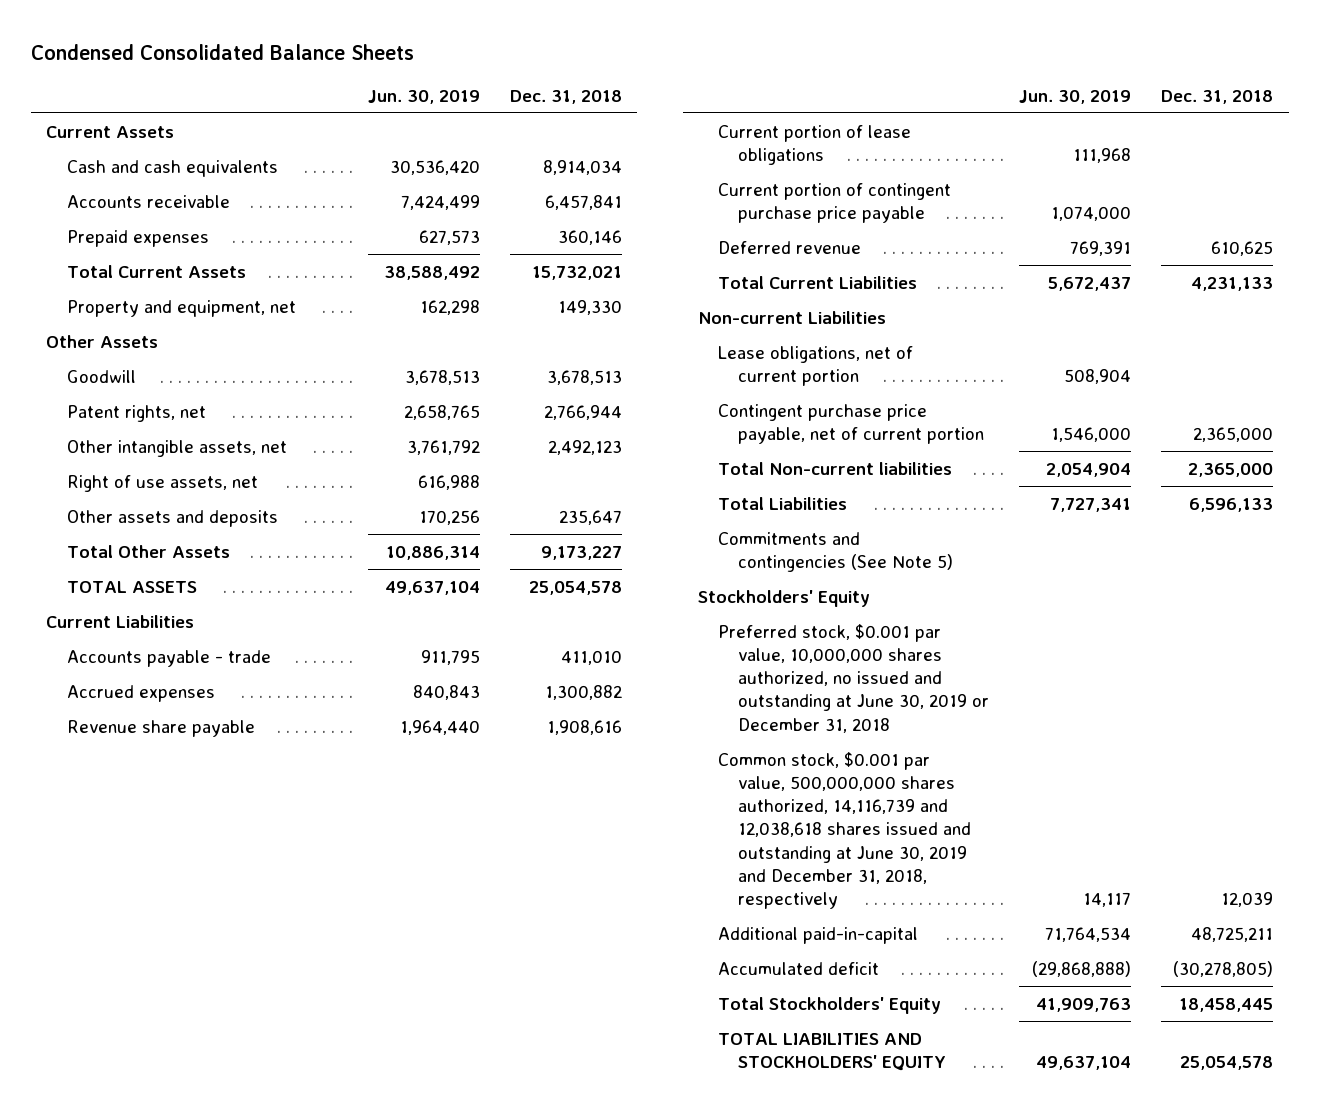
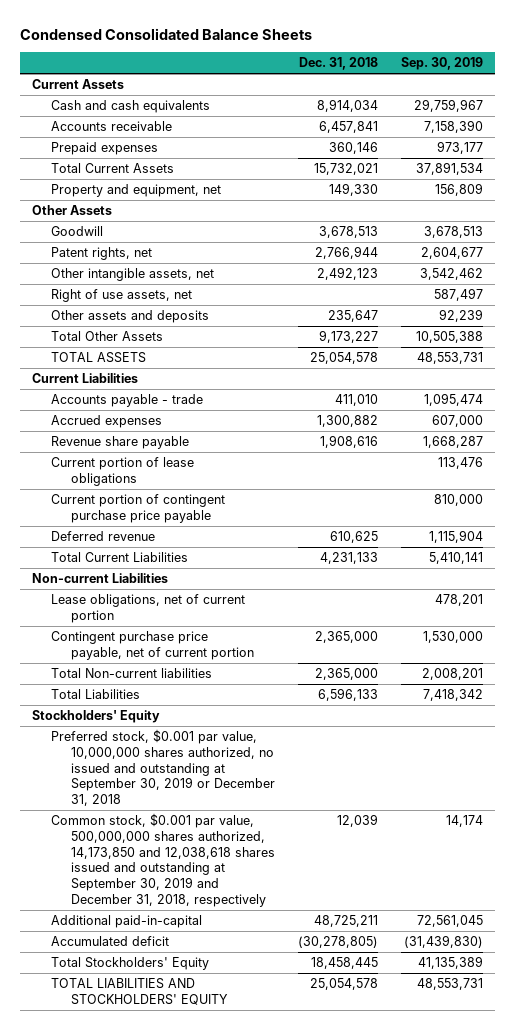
- | Jun. 30, 2019 | Dec. 31, 2018
+ | Dec. 31, 2018 | Sep. 30, 2019
- Commitments and contingencies (See Note 5)
- Preferred stock, $0.001 par value, 10,000,000 shares authorized, no issued and outstanding at June 30, 2019 or December 31, 2018
- Common stock, $0.001 par value, 500,000,000 shares authorized, 14,116,739 and 12,038,618 shares issued and outstanding at June 30, 2019 and December 31, 2018, respectively | 14,117 | 12,039
+ Preferred stock, $0.001 par value, 10,000,000 shares authorized, no issued and outstanding at September 30, 2019 or December 31, 2018
+ Common stock, $0.001 par value, 500,000,000 shares authorized, 14,173,850 and 12,038,618 shares issued and outstanding at September 30, 2019 and December 31, 2018, respectively | 12,039 | 14,174

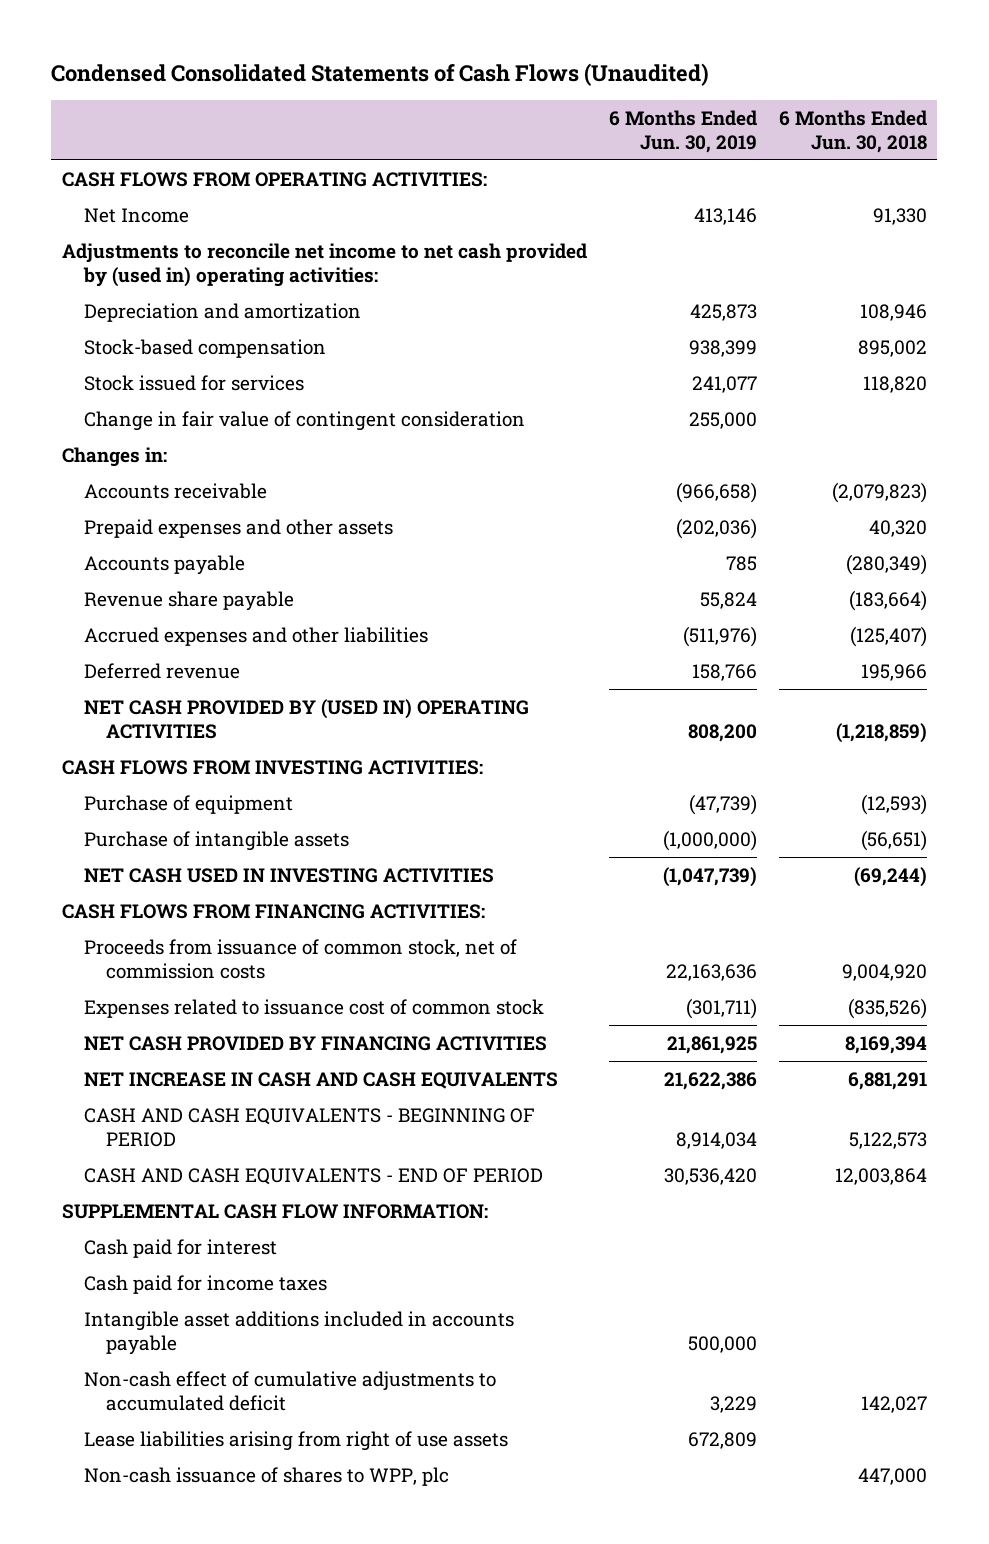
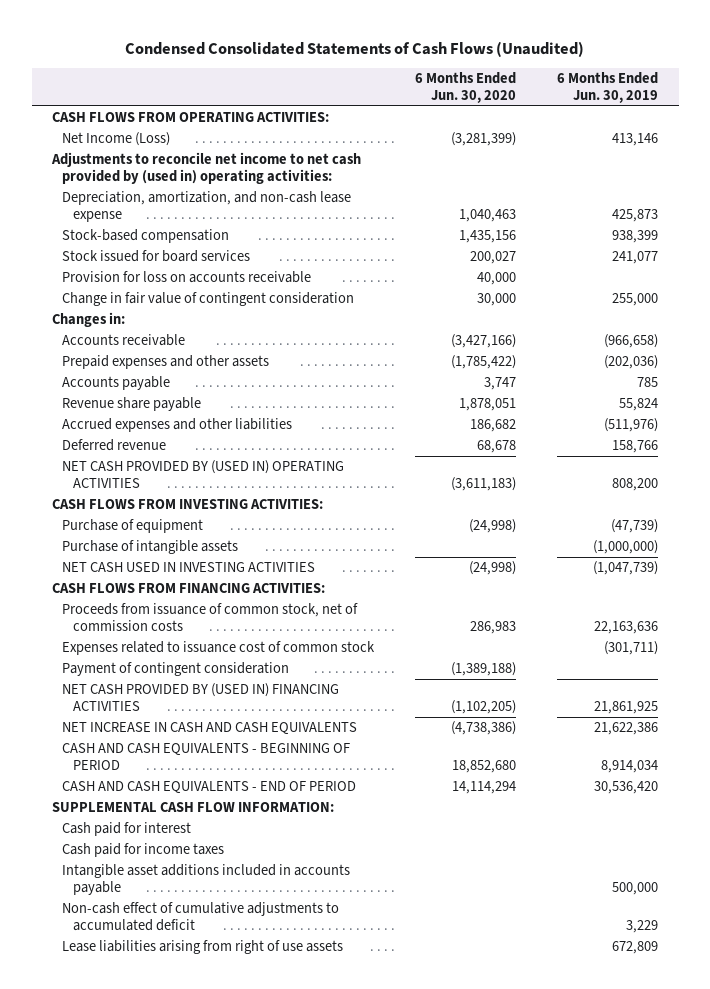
- | 6 Months Ended Jun. 30, 2019 | 6 Months Ended Jun. 30, 2018
+ | 6 Months Ended Jun. 30, 2020 | 6 Months Ended Jun. 30, 2019
- Net Income | 413,146 | 91,330
+ Net Income (Loss) | (3,281,399) | 413,146
- Depreciation and amortization | 425,873 | 108,946
+ Depreciation, amortization, and non-cash lease expense | 1,040,463 | 425,873
- Stock issued for services | 241,077 | 118,820
+ Stock issued for board services | 200,027 | 241,077
+ Provision for loss on accounts receivable | 40,000 |
- NET CASH PROVIDED BY FINANCING ACTIVITIES | 21,861,925 | 8,169,394
+ Payment of contingent consideration | (1,389,188) |
+ NET CASH PROVIDED BY (USED IN) FINANCING ACTIVITIES | (1,102,205) | 21,861,925
- Non-cash issuance of shares to WPP, plc | | 447,000

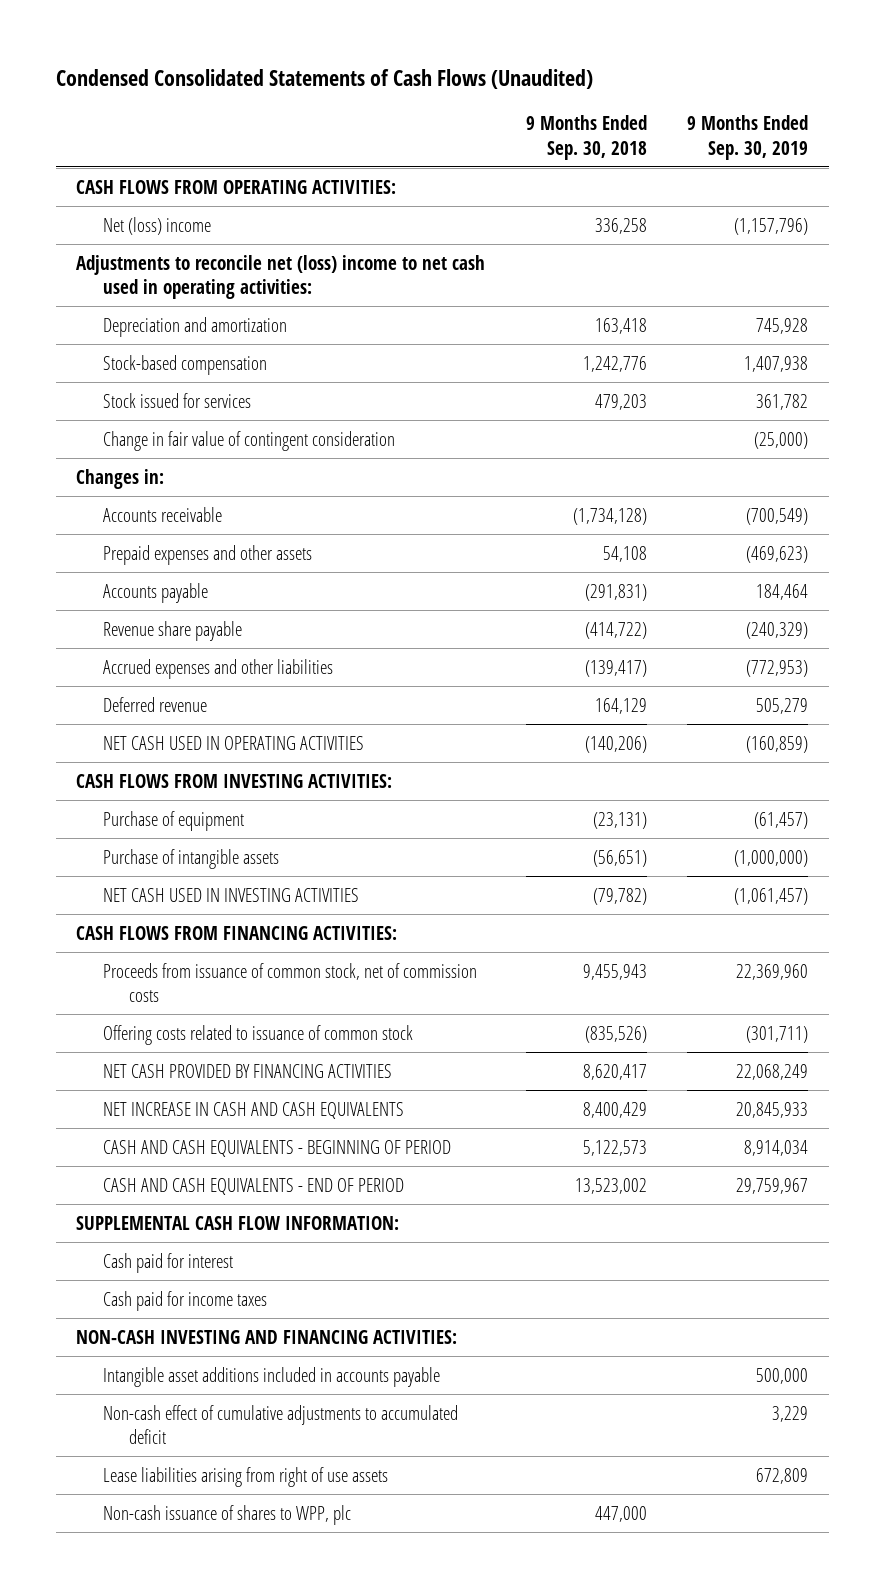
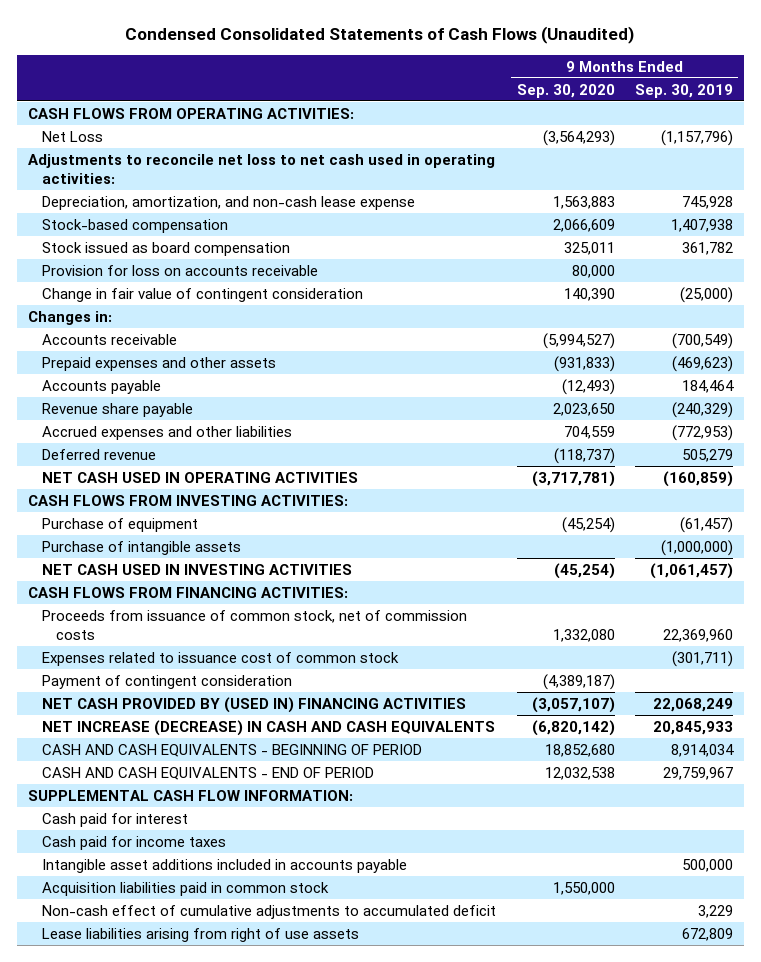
- | 9 Months Ended Sep. 30, 2018 | 9 Months Ended Sep. 30, 2019
+ | 9 Months Ended Sep. 30, 2020 | 9 Months Ended Sep. 30, 2019
- Net (loss) income | 336,258 | (1,157,796)
- Adjustments to reconcile net (loss) income to net cash used in operating activities:
- Depreciation and amortization | 163,418 | 745,928
+ Net Loss | (3,564,293) | (1,157,796)
+ Adjustments to reconcile net loss to net cash used in operating activities:
+ Depreciation, amortization, and non-cash lease expense | 1,563,883 | 745,928
- Stock issued for services | 479,203 | 361,782
+ Stock issued as board compensation | 325,011 | 361,782
+ Provision for loss on accounts receivable | 80,000 |
- Offering costs related to issuance of common stock | (835,526) | (301,711)
- NET CASH PROVIDED BY FINANCING ACTIVITIES | 8,620,417 | 22,068,249
- NET INCREASE IN CASH AND CASH EQUIVALENTS | 8,400,429 | 20,845,933
+ Expenses related to issuance cost of common stock | | (301,711)
+ Payment of contingent consideration | (4,389,187) |
+ NET CASH PROVIDED BY (USED IN) FINANCING ACTIVITIES | (3,057,107) | 22,068,249
+ NET INCREASE (DECREASE) IN CASH AND CASH EQUIVALENTS | (6,820,142) | 20,845,933
- NON-CASH INVESTING AND FINANCING ACTIVITIES:
+ Acquisition liabilities paid in common stock | 1,550,000 |
- Non-cash issuance of shares to WPP, plc | 447,000 |

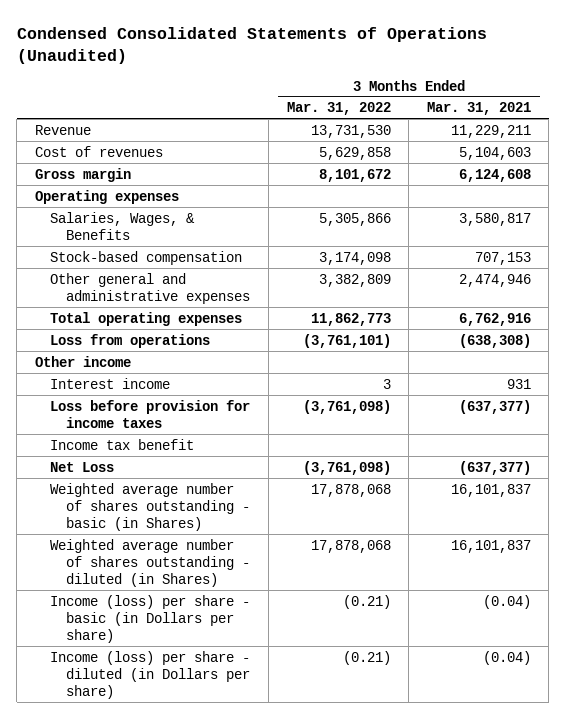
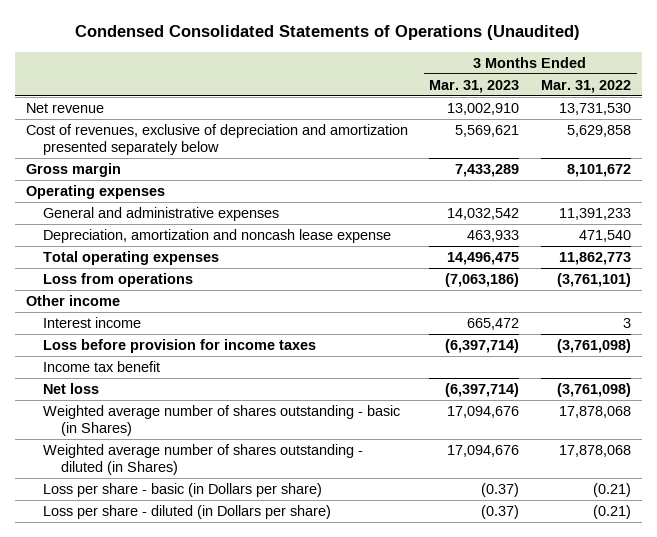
- | 3 Months Ended Mar. 31, 2022 | 3 Months Ended Mar. 31, 2021
+ | 3 Months Ended Mar. 31, 2023 | 3 Months Ended Mar. 31, 2022
- Revenue | 13,731,530 | 11,229,211
- Cost of revenues | 5,629,858 | 5,104,603
+ Net revenue | 13,002,910 | 13,731,530
+ Cost of revenues, exclusive of depreciation and amortization presented separately below | 5,569,621 | 5,629,858
- Salaries, Wages, & Benefits | 5,305,866 | 3,580,817
- Stock-based compensation | 3,174,098 | 707,153
- Other general and administrative expenses | 3,382,809 | 2,474,946
+ General and administrative expenses | 14,032,542 | 11,391,233
+ Depreciation, amortization and noncash lease expense | 463,933 | 471,540
- Net Loss | (3,761,098) | (637,377)
+ Net loss | (6,397,714) | (3,761,098)
- Income (loss) per share - basic (in Dollars per share) | (0.21) | (0.04)
- Income (loss) per share - diluted (in Dollars per share) | (0.21) | (0.04)
+ Loss per share - basic (in Dollars per share) | (0.37) | (0.21)
+ Loss per share - diluted (in Dollars per share) | (0.37) | (0.21)

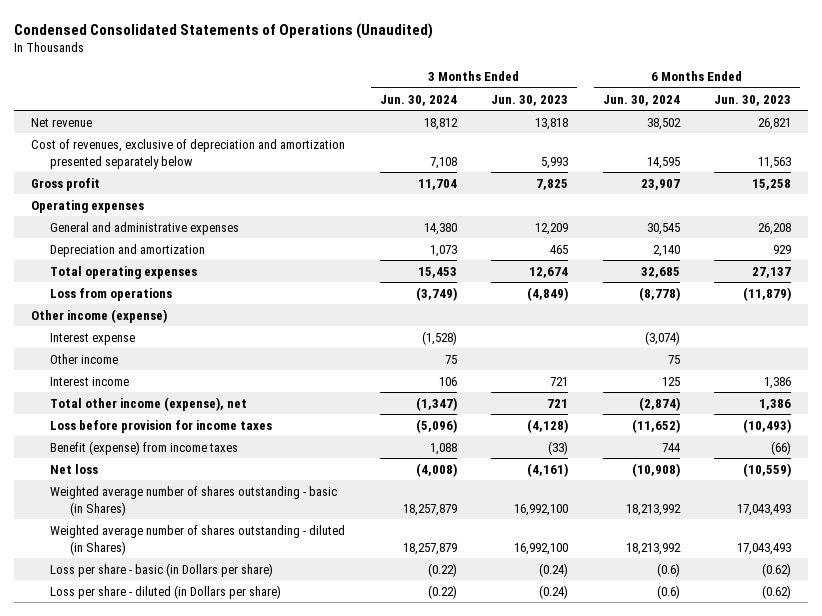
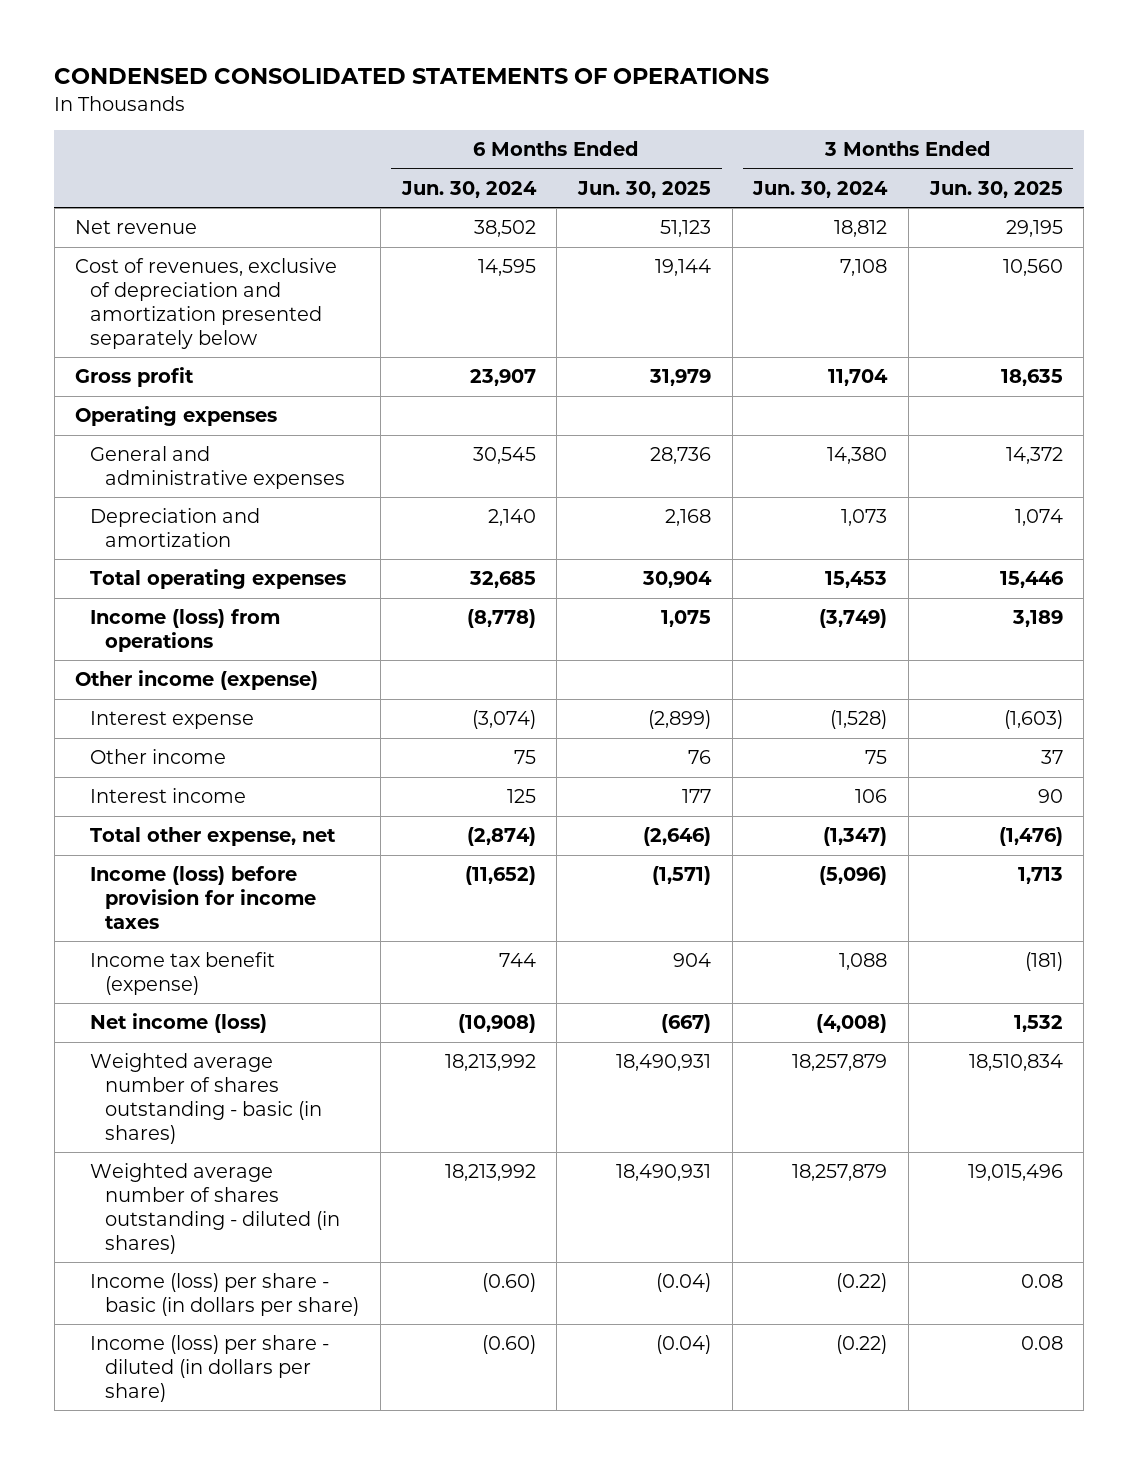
- Condensed Consolidated Statements of Operations (Unaudited)
+ CONDENSED CONSOLIDATED STATEMENTS OF OPERATIONS
- | 3 Months Ended Jun. 30, 2024 | 3 Months Ended Jun. 30, 2023 | 6 Months Ended Jun. 30, 2024 | 6 Months Ended Jun. 30, 2023
+ | 6 Months Ended Jun. 30, 2024 | 6 Months Ended Jun. 30, 2025 | 3 Months Ended Jun. 30, 2024 | 3 Months Ended Jun. 30, 2025
- Loss from operations | (3,749) | (4,849) | (8,778) | (11,879)
+ Income (loss) from operations | (8,778) | 1,075 | (3,749) | 3,189
- Total other income (expense), net | (1,347) | 721 | (2,874) | 1,386
- Loss before provision for income taxes | (5,096) | (4,128) | (11,652) | (10,493)
- Benefit (expense) from income taxes | 1,088 | (33) | 744 | (66)
- Net loss | (4,008) | (4,161) | (10,908) | (10,559)
- Weighted average number of shares outstanding - basic (in Shares) | 18,257,879 | 16,992,100 | 18,213,992 | 17,043,493
- Weighted average number of shares outstanding - diluted (in Shares) | 18,257,879 | 16,992,100 | 18,213,992 | 17,043,493
- Loss per share - basic (in Dollars per share) | (0.22) | (0.24) | (0.6) | (0.62)
- Loss per share - diluted (in Dollars per share) | (0.22) | (0.24) | (0.6) | (0.62)
+ Total other expense, net | (2,874) | (2,646) | (1,347) | (1,476)
+ Income (loss) before provision for income taxes | (11,652) | (1,571) | (5,096) | 1,713
+ Income tax benefit (expense) | 744 | 904 | 1,088 | (181)
+ Net income (loss) | (10,908) | (667) | (4,008) | 1,532
+ Weighted average number of shares outstanding - basic (in shares) | 18,213,992 | 18,490,931 | 18,257,879 | 18,510,834
+ Weighted average number of shares outstanding - diluted (in shares) | 18,213,992 | 18,490,931 | 18,257,879 | 19,015,496
+ Income (loss) per share - basic (in dollars per share) | (0.60) | (0.04) | (0.22) | 0.08
+ Income (loss) per share - diluted (in dollars per share) | (0.60) | (0.04) | (0.22) | 0.08

